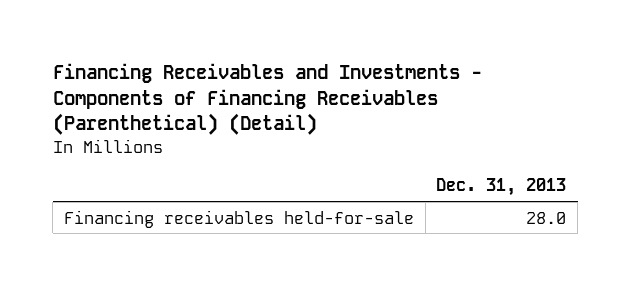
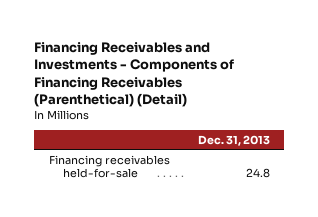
- Financing receivables held-for-sale | 28.0
+ Financing receivables held-for-sale | 24.8

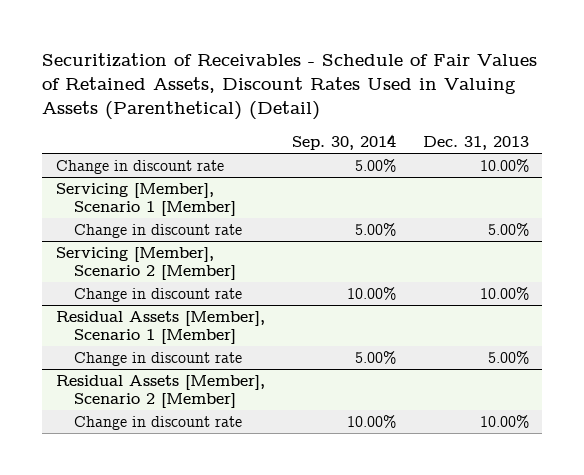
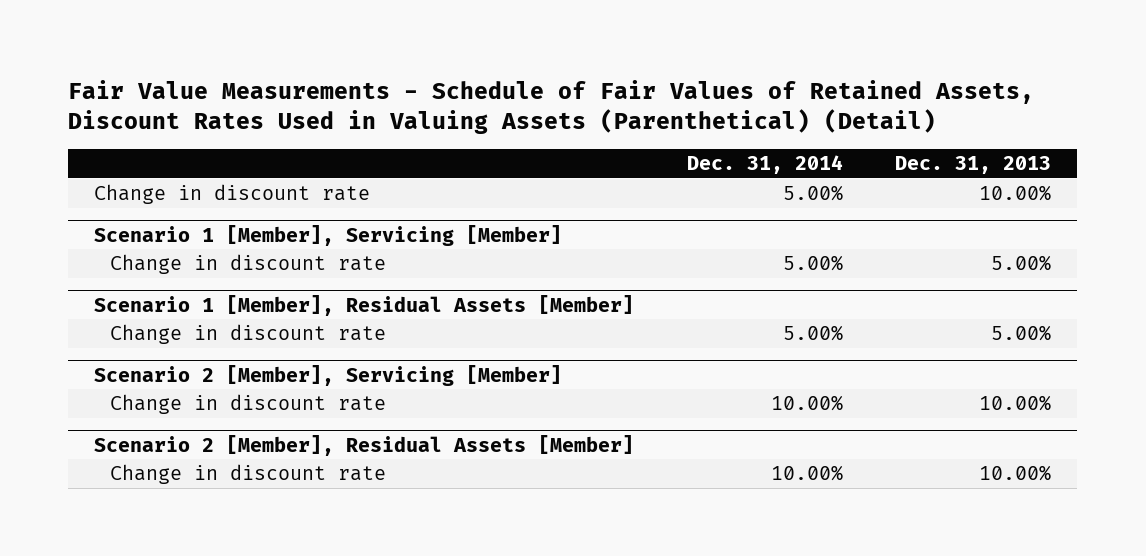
- Securitization of Receivables - Schedule of Fair Values of Retained Assets, Discount Rates Used in Valuing Assets (Parenthetical) (Detail)
+ Fair Value Measurements - Schedule of Fair Values of Retained Assets, Discount Rates Used in Valuing Assets (Parenthetical) (Detail)
- | Sep. 30, 2014 | Dec. 31, 2013
+ | Dec. 31, 2014 | Dec. 31, 2013
- Servicing [Member], Scenario 1 [Member]
+ Scenario 1 [Member], Servicing [Member]
- Servicing [Member], Scenario 2 [Member]
- Change in discount rate | 10.00% | 10.00%
- Residual Assets [Member], Scenario 1 [Member]
+ Scenario 1 [Member], Residual Assets [Member]
- Residual Assets [Member], Scenario 2 [Member]
+ Scenario 2 [Member], Servicing [Member]
+ Scenario 2 [Member], Residual Assets [Member]
+ Change in discount rate | 10.00% | 10.00%

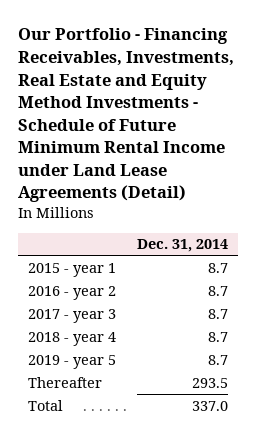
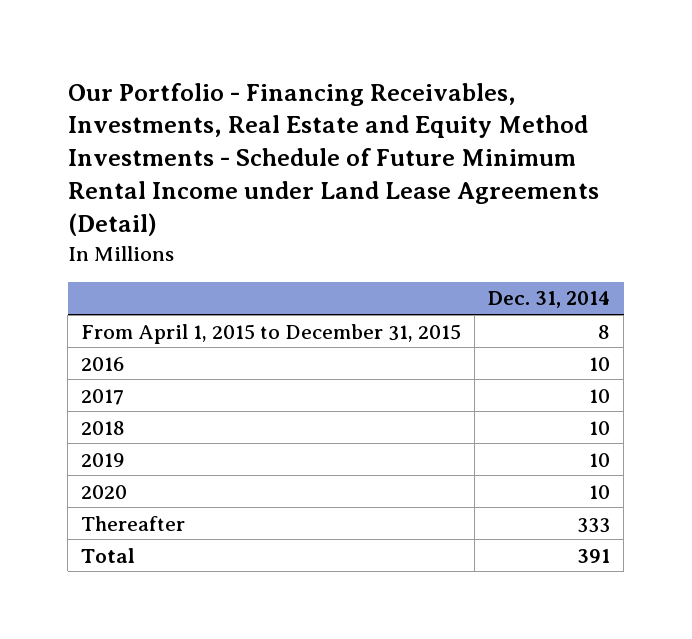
- 2015 - year 1 | 8.7
- 2016 - year 2 | 8.7
- 2017 - year 3 | 8.7
- 2018 - year 4 | 8.7
- 2019 - year 5 | 8.7
- Thereafter | 293.5
- Total | 337.0
+ From April 1, 2015 to December 31, 2015 | 8
+ 2016 | 10
+ 2017 | 10
+ 2018 | 10
+ 2019 | 10
+ 2020 | 10
+ Thereafter | 333
+ Total | 391

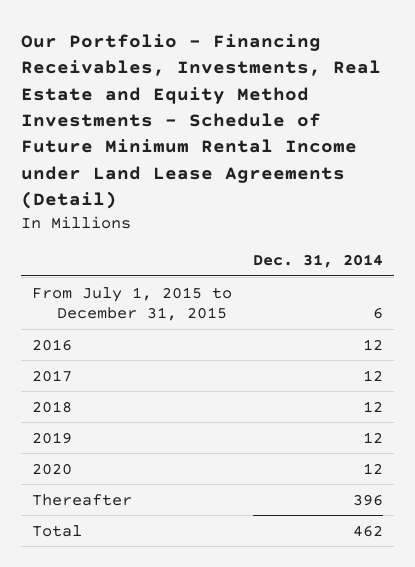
- From April 1, 2015 to December 31, 2015 | 8
- 2016 | 10
- 2017 | 10
- 2018 | 10
- 2019 | 10
- 2020 | 10
- Thereafter | 333
- Total | 391
+ From July 1, 2015 to December 31, 2015 | 6
+ 2016 | 12
+ 2017 | 12
+ 2018 | 12
+ 2019 | 12
+ 2020 | 12
+ Thereafter | 396
+ Total | 462

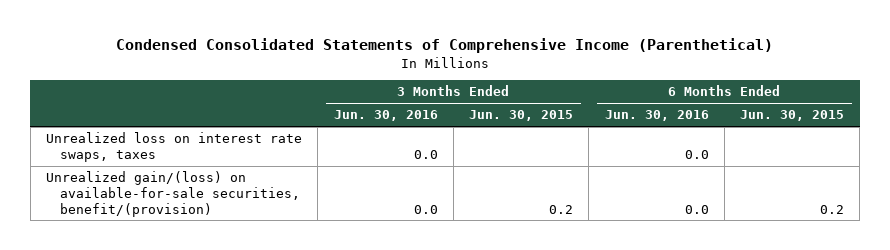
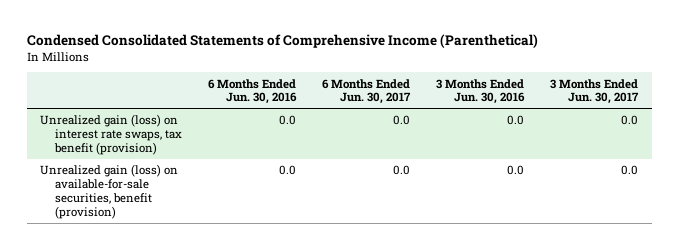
- | 3 Months Ended Jun. 30, 2016 | 3 Months Ended Jun. 30, 2015 | 6 Months Ended Jun. 30, 2016 | 6 Months Ended Jun. 30, 2015
+ | 6 Months Ended Jun. 30, 2016 | 6 Months Ended Jun. 30, 2017 | 3 Months Ended Jun. 30, 2016 | 3 Months Ended Jun. 30, 2017
- Unrealized loss on interest rate swaps, taxes | 0.0 | | 0.0 |
- Unrealized gain/(loss) on available-for-sale securities, benefit/(provision) | 0.0 | 0.2 | 0.0 | 0.2
+ Unrealized gain (loss) on interest rate swaps, tax benefit (provision) | 0.0 | 0.0 | 0.0 | 0.0
+ Unrealized gain (loss) on available-for-sale securities, benefit (provision) | 0.0 | 0.0 | 0.0 | 0.0

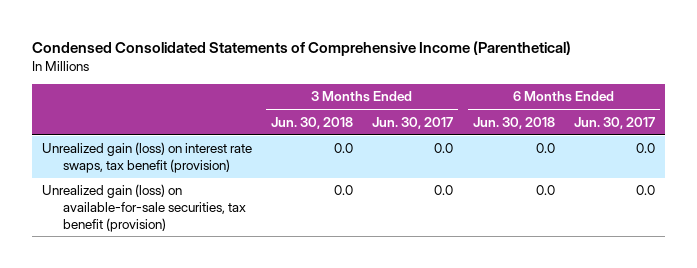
- | 6 Months Ended Jun. 30, 2016 | 6 Months Ended Jun. 30, 2017 | 3 Months Ended Jun. 30, 2016 | 3 Months Ended Jun. 30, 2017
+ | 3 Months Ended Jun. 30, 2018 | 3 Months Ended Jun. 30, 2017 | 6 Months Ended Jun. 30, 2018 | 6 Months Ended Jun. 30, 2017
- Unrealized gain (loss) on available-for-sale securities, benefit (provision) | 0.0 | 0.0 | 0.0 | 0.0
+ Unrealized gain (loss) on available-for-sale securities, tax benefit (provision) | 0.0 | 0.0 | 0.0 | 0.0

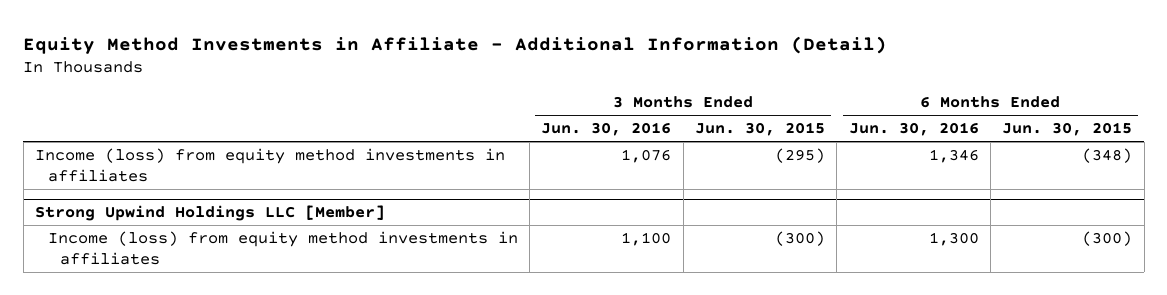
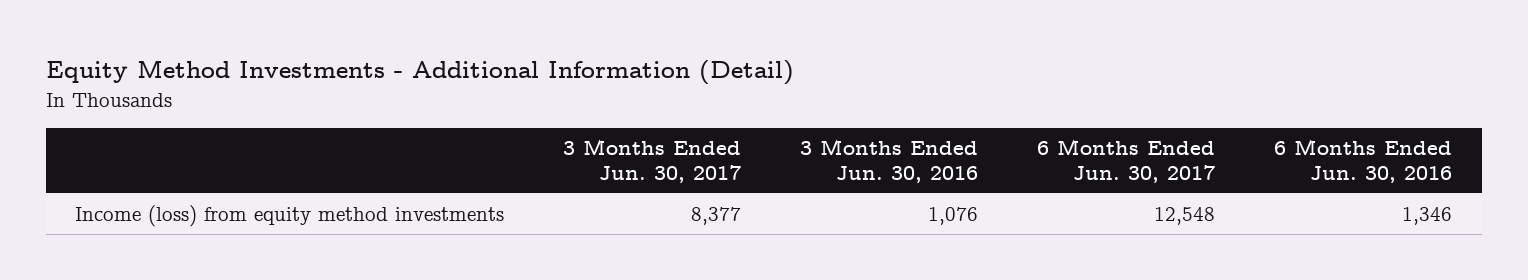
- Equity Method Investments in Affiliate - Additional Information (Detail)
+ Equity Method Investments - Additional Information (Detail)
- | 3 Months Ended Jun. 30, 2016 | 3 Months Ended Jun. 30, 2015 | 6 Months Ended Jun. 30, 2016 | 6 Months Ended Jun. 30, 2015
+ | 3 Months Ended Jun. 30, 2017 | 3 Months Ended Jun. 30, 2016 | 6 Months Ended Jun. 30, 2017 | 6 Months Ended Jun. 30, 2016
- Income (loss) from equity method investments in affiliates | 1,076 | (295) | 1,346 | (348)
- Strong Upwind Holdings LLC [Member]
- Income (loss) from equity method investments in affiliates | 1,100 | (300) | 1,300 | (300)
+ Income (loss) from equity method investments | 8,377 | 1,076 | 12,548 | 1,346

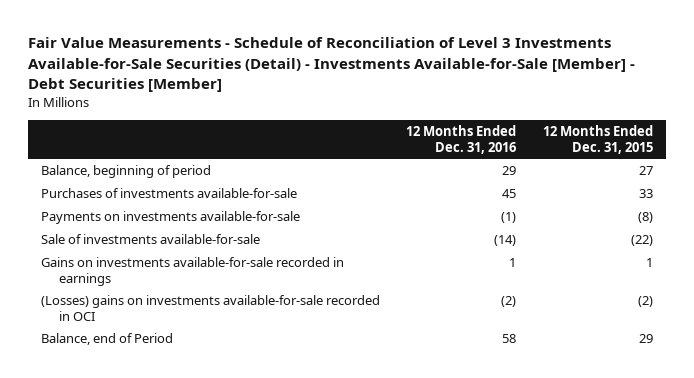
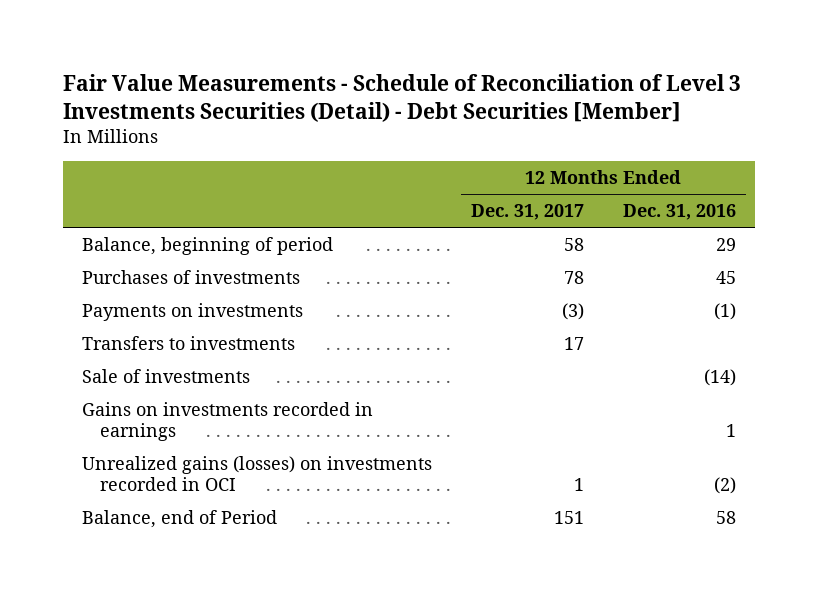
- Fair Value Measurements - Schedule of Reconciliation of Level 3 Investments Available-for-Sale Securities (Detail) - Investments Available-for-Sale [Member] - Debt Securities [Member]
+ Fair Value Measurements - Schedule of Reconciliation of Level 3 Investments Securities (Detail) - Debt Securities [Member]
- | 12 Months Ended Dec. 31, 2016 | 12 Months Ended Dec. 31, 2015
+ | 12 Months Ended Dec. 31, 2017 | 12 Months Ended Dec. 31, 2016
- Purchases of investments available-for-sale | 45 | 33
- Payments on investments available-for-sale | (1) | (8)
- Sale of investments available-for-sale | (14) | (22)
- Gains on investments available-for-sale recorded in earnings | 1 | 1
- (Losses) gains on investments available-for-sale recorded in OCI | (2) | (2)
+ Purchases of investments | 78 | 45
+ Payments on investments | (3) | (1)
+ Transfers to investments | 17 |
+ Sale of investments | | (14)
+ Gains on investments recorded in earnings | | 1
+ Unrealized gains (losses) on investments recorded in OCI | 1 | (2)

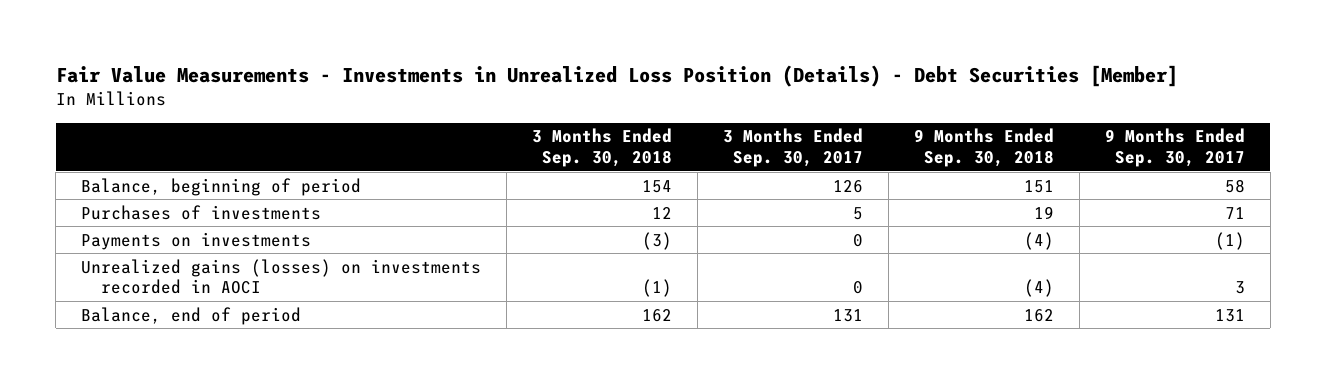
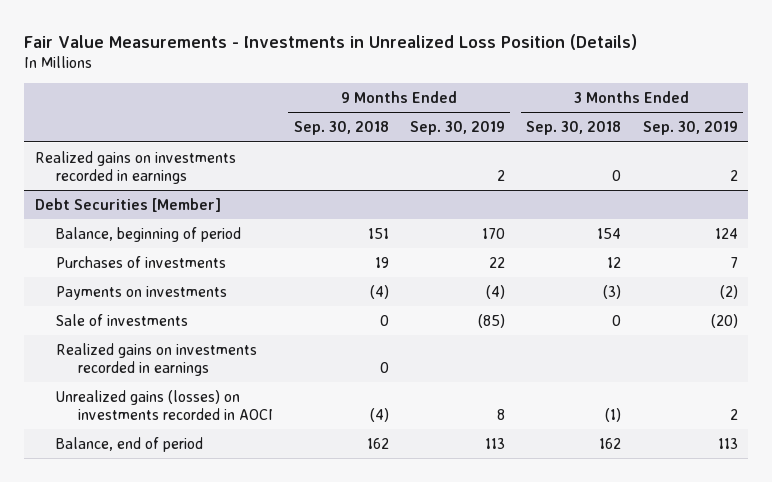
- Fair Value Measurements - Investments in Unrealized Loss Position (Details) - Debt Securities [Member]
+ Fair Value Measurements - Investments in Unrealized Loss Position (Details)
- | 3 Months Ended Sep. 30, 2018 | 3 Months Ended Sep. 30, 2017 | 9 Months Ended Sep. 30, 2018 | 9 Months Ended Sep. 30, 2017
+ | 9 Months Ended Sep. 30, 2018 | 9 Months Ended Sep. 30, 2019 | 3 Months Ended Sep. 30, 2018 | 3 Months Ended Sep. 30, 2019
+ Realized gains on investments recorded in earnings | | 2 | 0 | 2
+ Debt Securities [Member]
+ Sale of investments | 0 | (85) | 0 | (20)
+ Realized gains on investments recorded in earnings | 0 | | |

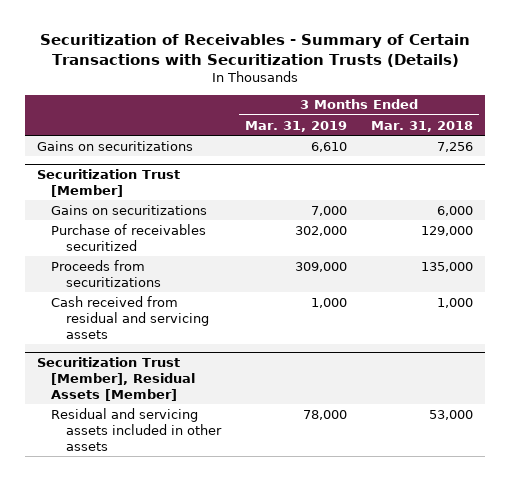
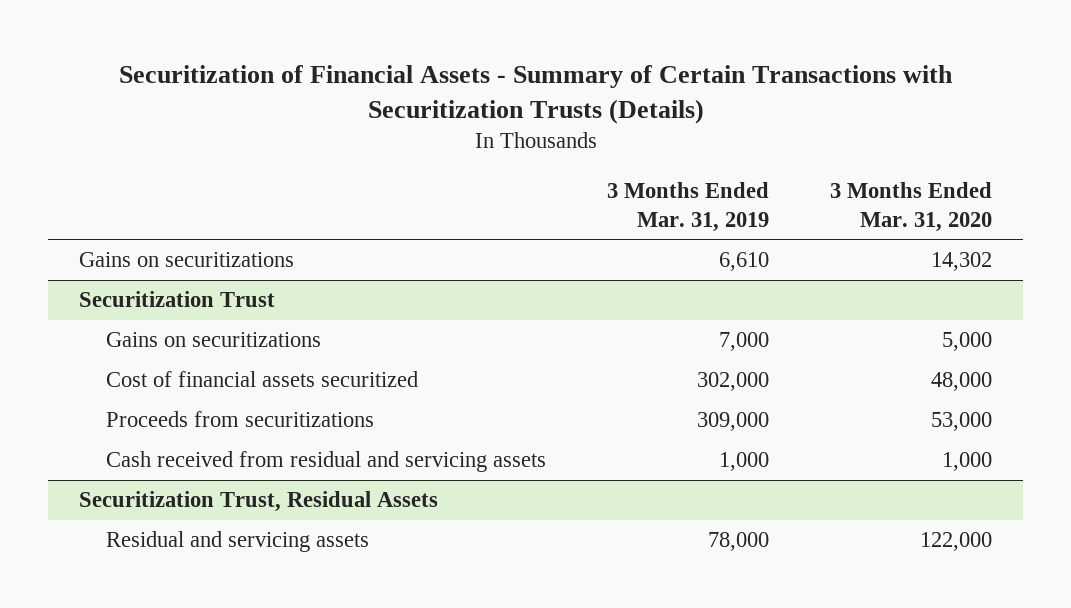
- Securitization of Receivables - Summary of Certain Transactions with Securitization Trusts (Details)
+ Securitization of Financial Assets - Summary of Certain Transactions with Securitization Trusts (Details)
- | 3 Months Ended Mar. 31, 2019 | 3 Months Ended Mar. 31, 2018
+ | 3 Months Ended Mar. 31, 2019 | 3 Months Ended Mar. 31, 2020
- Securitization Trust [Member]
+ Securitization Trust
- Purchase of receivables securitized | 302,000 | 129,000
+ Cost of financial assets securitized | 302,000 | 48,000
- Securitization Trust [Member], Residual Assets [Member]
- Residual and servicing assets included in other assets | 78,000 | 53,000
+ Securitization Trust, Residual Assets
+ Residual and servicing assets | 78,000 | 122,000

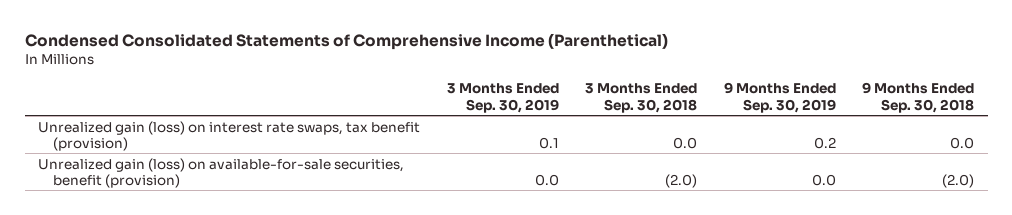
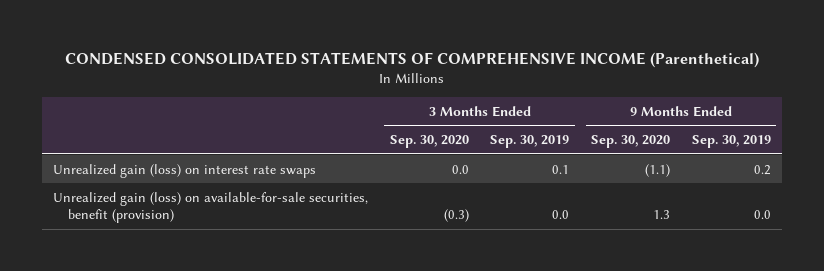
- Condensed Consolidated Statements of Comprehensive Income (Parenthetical)
+ CONDENSED CONSOLIDATED STATEMENTS OF COMPREHENSIVE INCOME (Parenthetical)
- | 3 Months Ended Sep. 30, 2019 | 3 Months Ended Sep. 30, 2018 | 9 Months Ended Sep. 30, 2019 | 9 Months Ended Sep. 30, 2018
+ | 3 Months Ended Sep. 30, 2020 | 3 Months Ended Sep. 30, 2019 | 9 Months Ended Sep. 30, 2020 | 9 Months Ended Sep. 30, 2019
- Unrealized gain (loss) on interest rate swaps, tax benefit (provision) | 0.1 | 0.0 | 0.2 | 0.0
+ Unrealized gain (loss) on interest rate swaps | 0.0 | 0.1 | (1.1) | 0.2

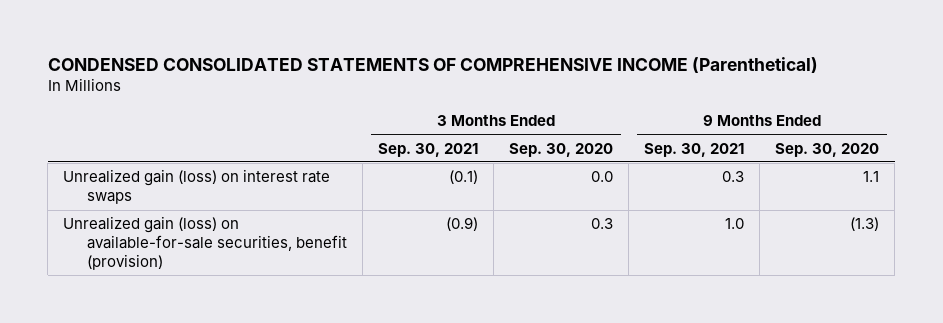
- | 3 Months Ended Sep. 30, 2020 | 3 Months Ended Sep. 30, 2019 | 9 Months Ended Sep. 30, 2020 | 9 Months Ended Sep. 30, 2019
+ | 3 Months Ended Sep. 30, 2021 | 3 Months Ended Sep. 30, 2020 | 9 Months Ended Sep. 30, 2021 | 9 Months Ended Sep. 30, 2020
- Unrealized gain (loss) on interest rate swaps | 0.0 | 0.1 | (1.1) | 0.2
- Unrealized gain (loss) on available-for-sale securities, benefit (provision) | (0.3) | 0.0 | 1.3 | 0.0
+ Unrealized gain (loss) on interest rate swaps | (0.1) | 0.0 | 0.3 | 1.1
+ Unrealized gain (loss) on available-for-sale securities, benefit (provision) | (0.9) | 0.3 | 1.0 | (1.3)

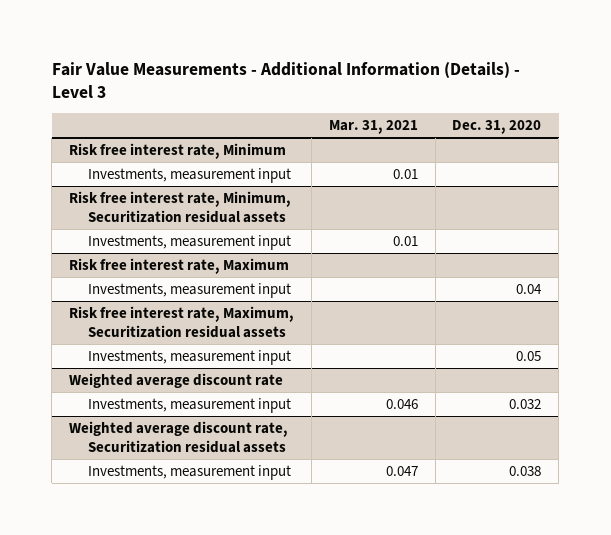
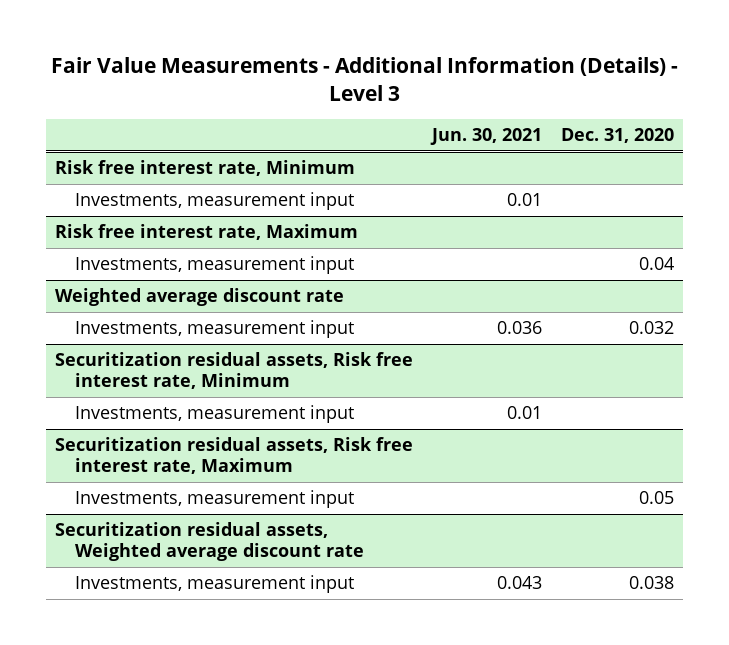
- | Mar. 31, 2021 | Dec. 31, 2020
+ | Jun. 30, 2021 | Dec. 31, 2020
- Risk free interest rate, Minimum, Securitization residual assets
- Investments, measurement input | 0.01 |
- Risk free interest rate, Maximum, Securitization residual assets
- Investments, measurement input | | 0.05
- Weighted average discount rate, Securitization residual assets
+ Securitization residual assets, Risk free interest rate, Minimum
+ Investments, measurement input | 0.01 |
+ Securitization residual assets, Risk free interest rate, Maximum
+ Investments, measurement input | | 0.05
+ Securitization residual assets, Weighted average discount rate

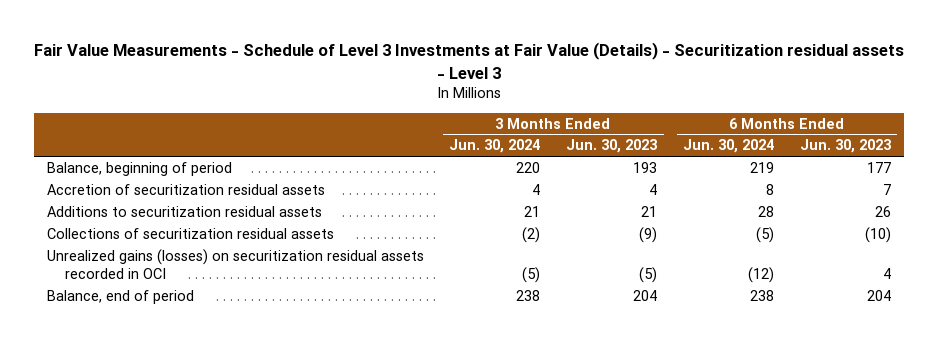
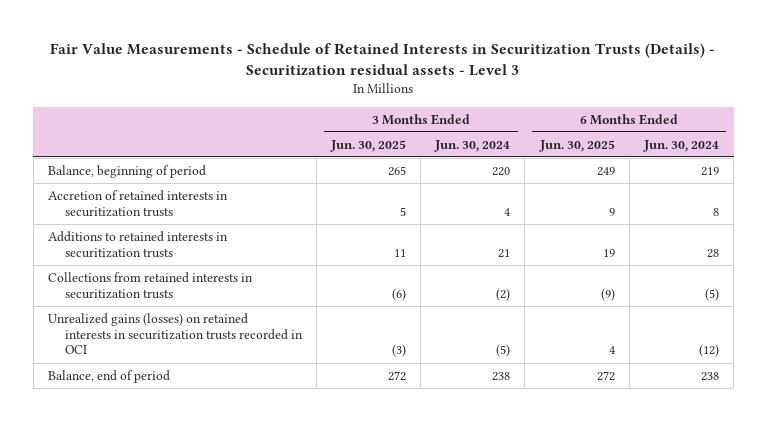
- Fair Value Measurements - Schedule of Level 3 Investments at Fair Value (Details) - Securitization residual assets - Level 3
+ Fair Value Measurements - Schedule of Retained Interests in Securitization Trusts (Details) - Securitization residual assets - Level 3
- | 3 Months Ended Jun. 30, 2024 | 3 Months Ended Jun. 30, 2023 | 6 Months Ended Jun. 30, 2024 | 6 Months Ended Jun. 30, 2023
+ | 3 Months Ended Jun. 30, 2025 | 3 Months Ended Jun. 30, 2024 | 6 Months Ended Jun. 30, 2025 | 6 Months Ended Jun. 30, 2024
- Accretion of securitization residual assets | 4 | 4 | 8 | 7
- Additions to securitization residual assets | 21 | 21 | 28 | 26
- Collections of securitization residual assets | (2) | (9) | (5) | (10)
- Unrealized gains (losses) on securitization residual assets recorded in OCI | (5) | (5) | (12) | 4
+ Accretion of retained interests in securitization trusts | 5 | 4 | 9 | 8
+ Additions to retained interests in securitization trusts | 11 | 21 | 19 | 28
+ Collections from retained interests in securitization trusts | (6) | (2) | (9) | (5)
+ Unrealized gains (losses) on retained interests in securitization trusts recorded in OCI | (3) | (5) | 4 | (12)

